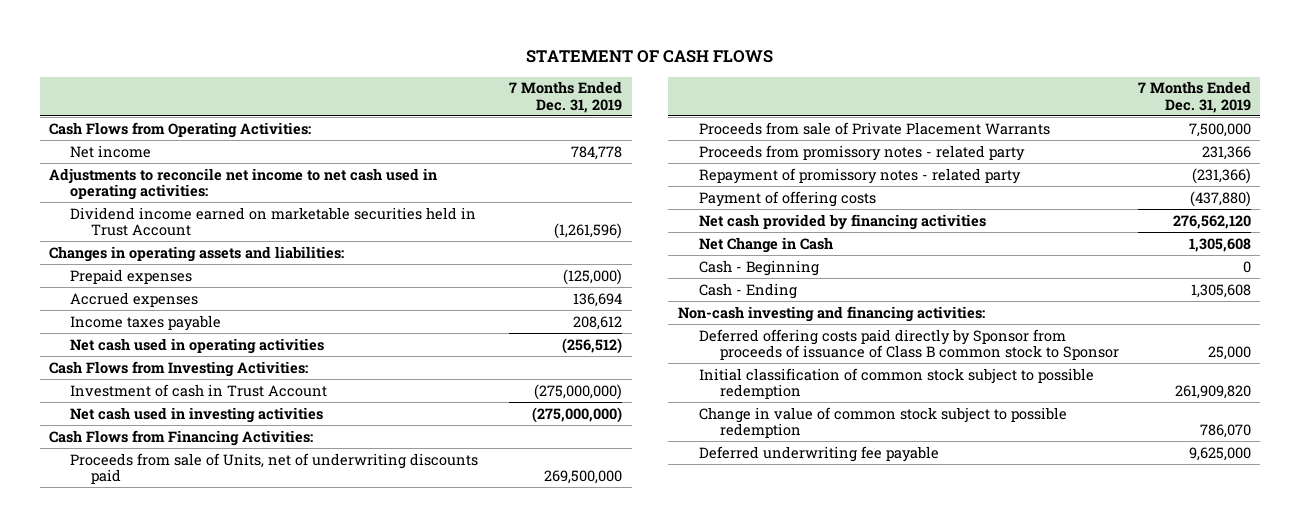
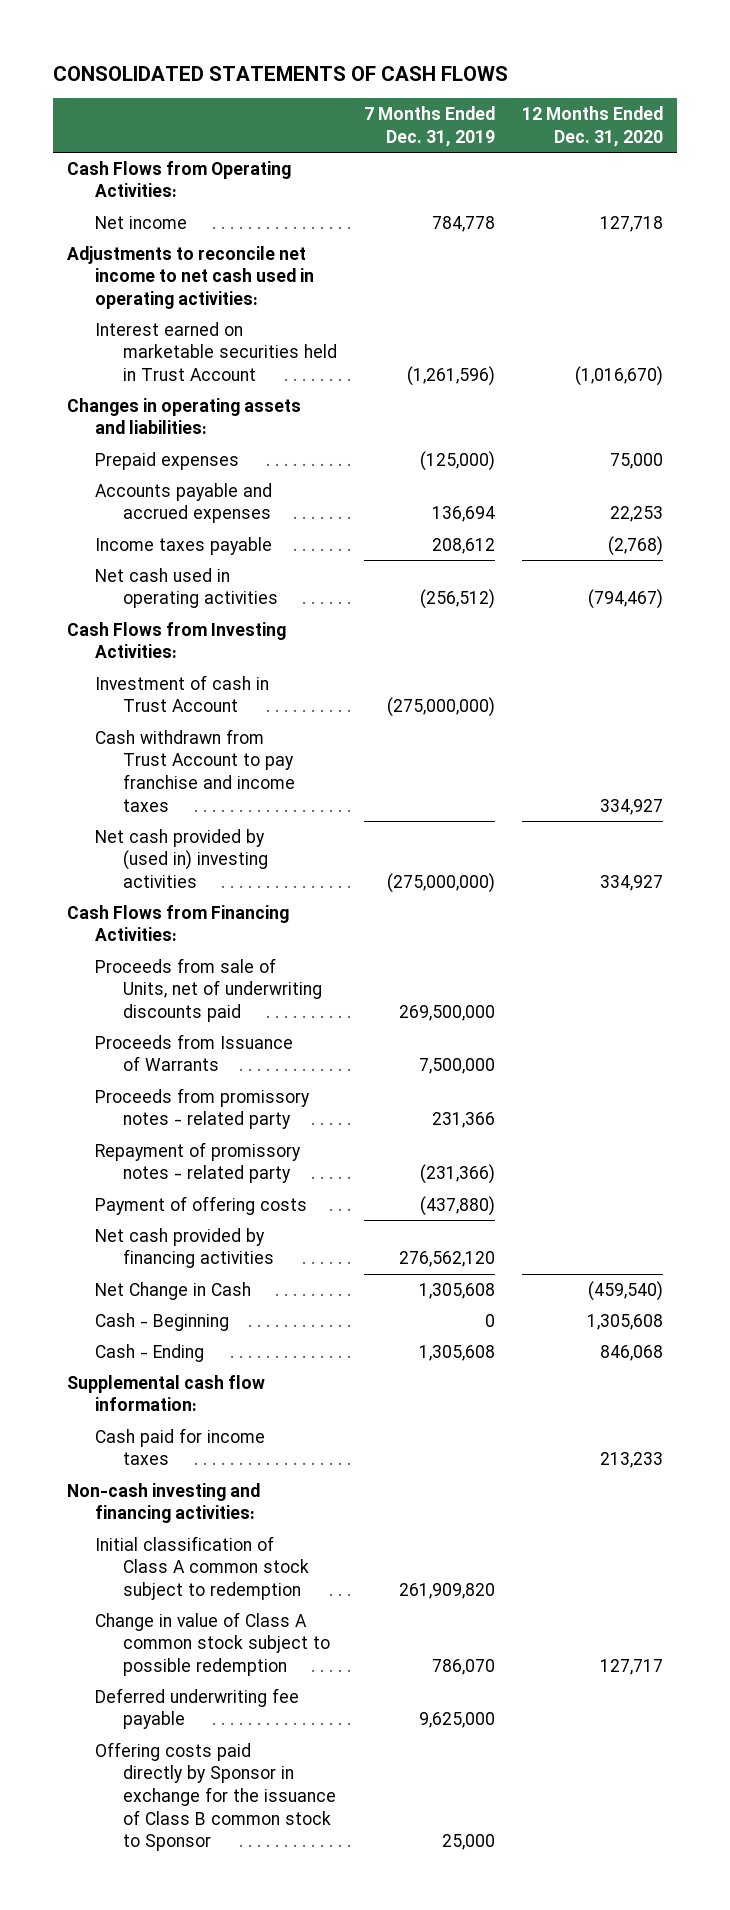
- STATEMENT OF CASH FLOWS
+ CONSOLIDATED STATEMENTS OF CASH FLOWS
- | 7 Months Ended Dec. 31, 2019
+ | 7 Months Ended Dec. 31, 2019 | 12 Months Ended Dec. 31, 2020
- Dividend income earned on marketable securities held in Trust Account | (1,261,596)
+ Interest earned on marketable securities held in Trust Account | (1,261,596) | (1,016,670)
- Accrued expenses | 136,694
+ Accounts payable and accrued expenses | 136,694 | 22,253
- Net cash used in investing activities | (275,000,000)
+ Cash withdrawn from Trust Account to pay franchise and income taxes | | 334,927
+ Net cash provided by (used in) investing activities | (275,000,000) | 334,927
- Proceeds from sale of Private Placement Warrants | 7,500,000
+ Proceeds from Issuance of Warrants | 7,500,000 |
+ Supplemental cash flow information:
+ Cash paid for income taxes | | 213,233
- Deferred offering costs paid directly by Sponsor from proceeds of issuance of Class B common stock to Sponsor | 25,000
- Initial classification of common stock subject to possible redemption | 261,909,820
- Change in value of common stock subject to possible redemption | 786,070
+ Initial classification of Class A common stock subject to redemption | 261,909,820 |
+ Change in value of Class A common stock subject to possible redemption | 786,070 | 127,717
+ Offering costs paid directly by Sponsor in exchange for the issuance of Class B common stock to Sponsor | 25,000 |

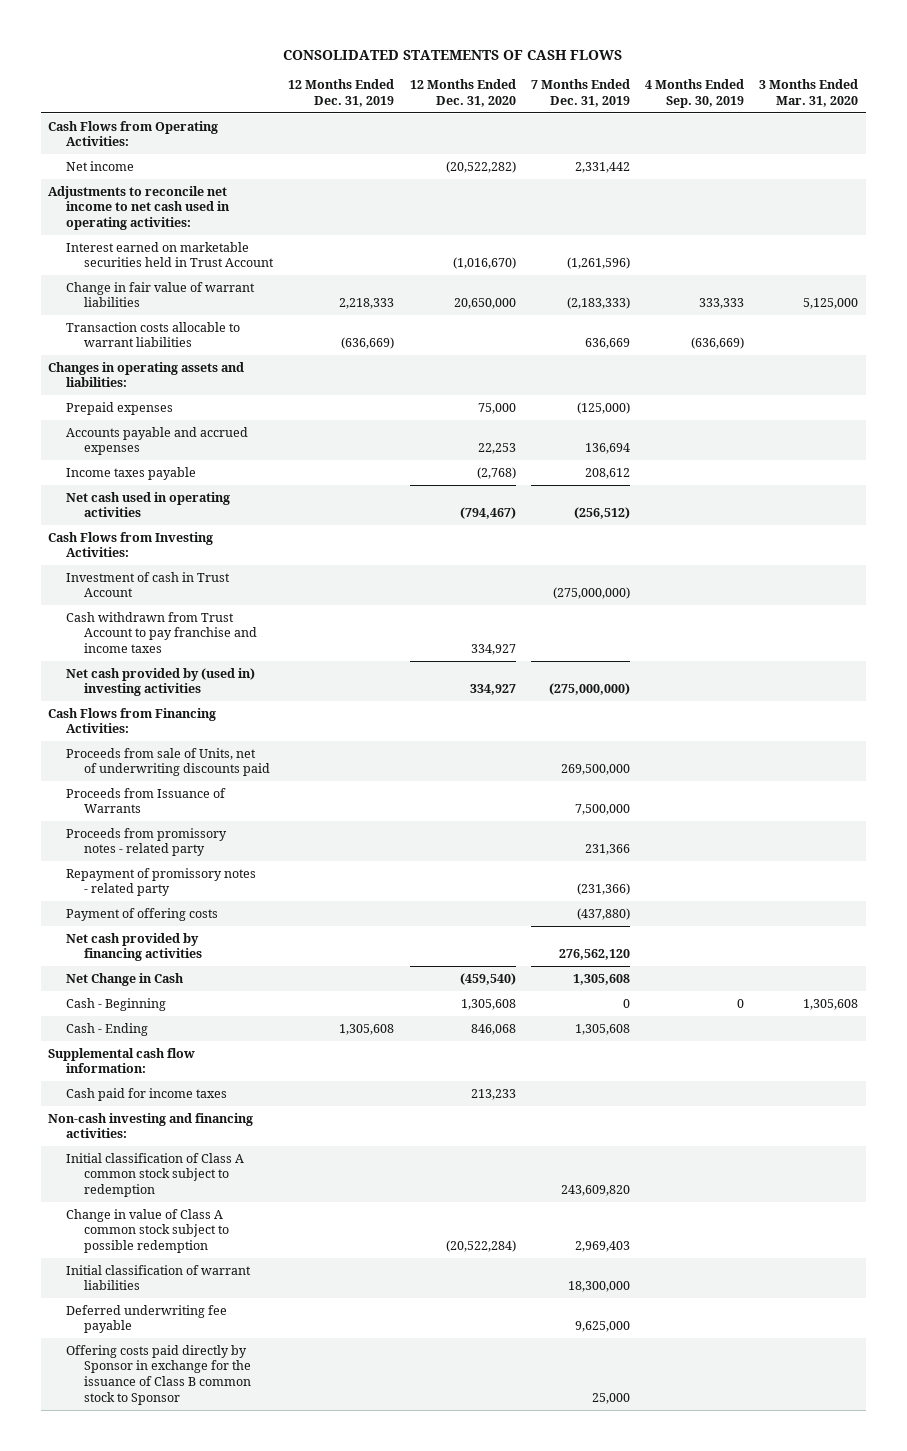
- | 7 Months Ended Dec. 31, 2019 | 12 Months Ended Dec. 31, 2020
+ | 12 Months Ended Dec. 31, 2019 | 12 Months Ended Dec. 31, 2020 | 7 Months Ended Dec. 31, 2019 | 4 Months Ended Sep. 30, 2019 | 3 Months Ended Mar. 31, 2020
- Net income | 784,778 | 127,718
+ Net income | | (20,522,282) | 2,331,442 | |
+ Change in fair value of warrant liabilities | 2,218,333 | 20,650,000 | (2,183,333) | 333,333 | 5,125,000
+ Transaction costs allocable to warrant liabilities | (636,669) | | 636,669 | (636,669) |
- Initial classification of Class A common stock subject to redemption | 261,909,820 |
- Change in value of Class A common stock subject to possible redemption | 786,070 | 127,717
+ Initial classification of Class A common stock subject to redemption | | | 243,609,820 | |
+ Change in value of Class A common stock subject to possible redemption | | (20,522,284) | 2,969,403 | |
+ Initial classification of warrant liabilities | | | 18,300,000 | |

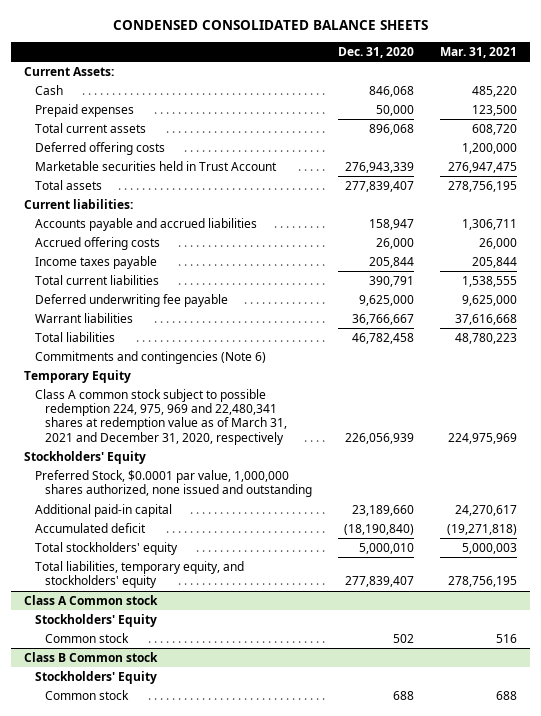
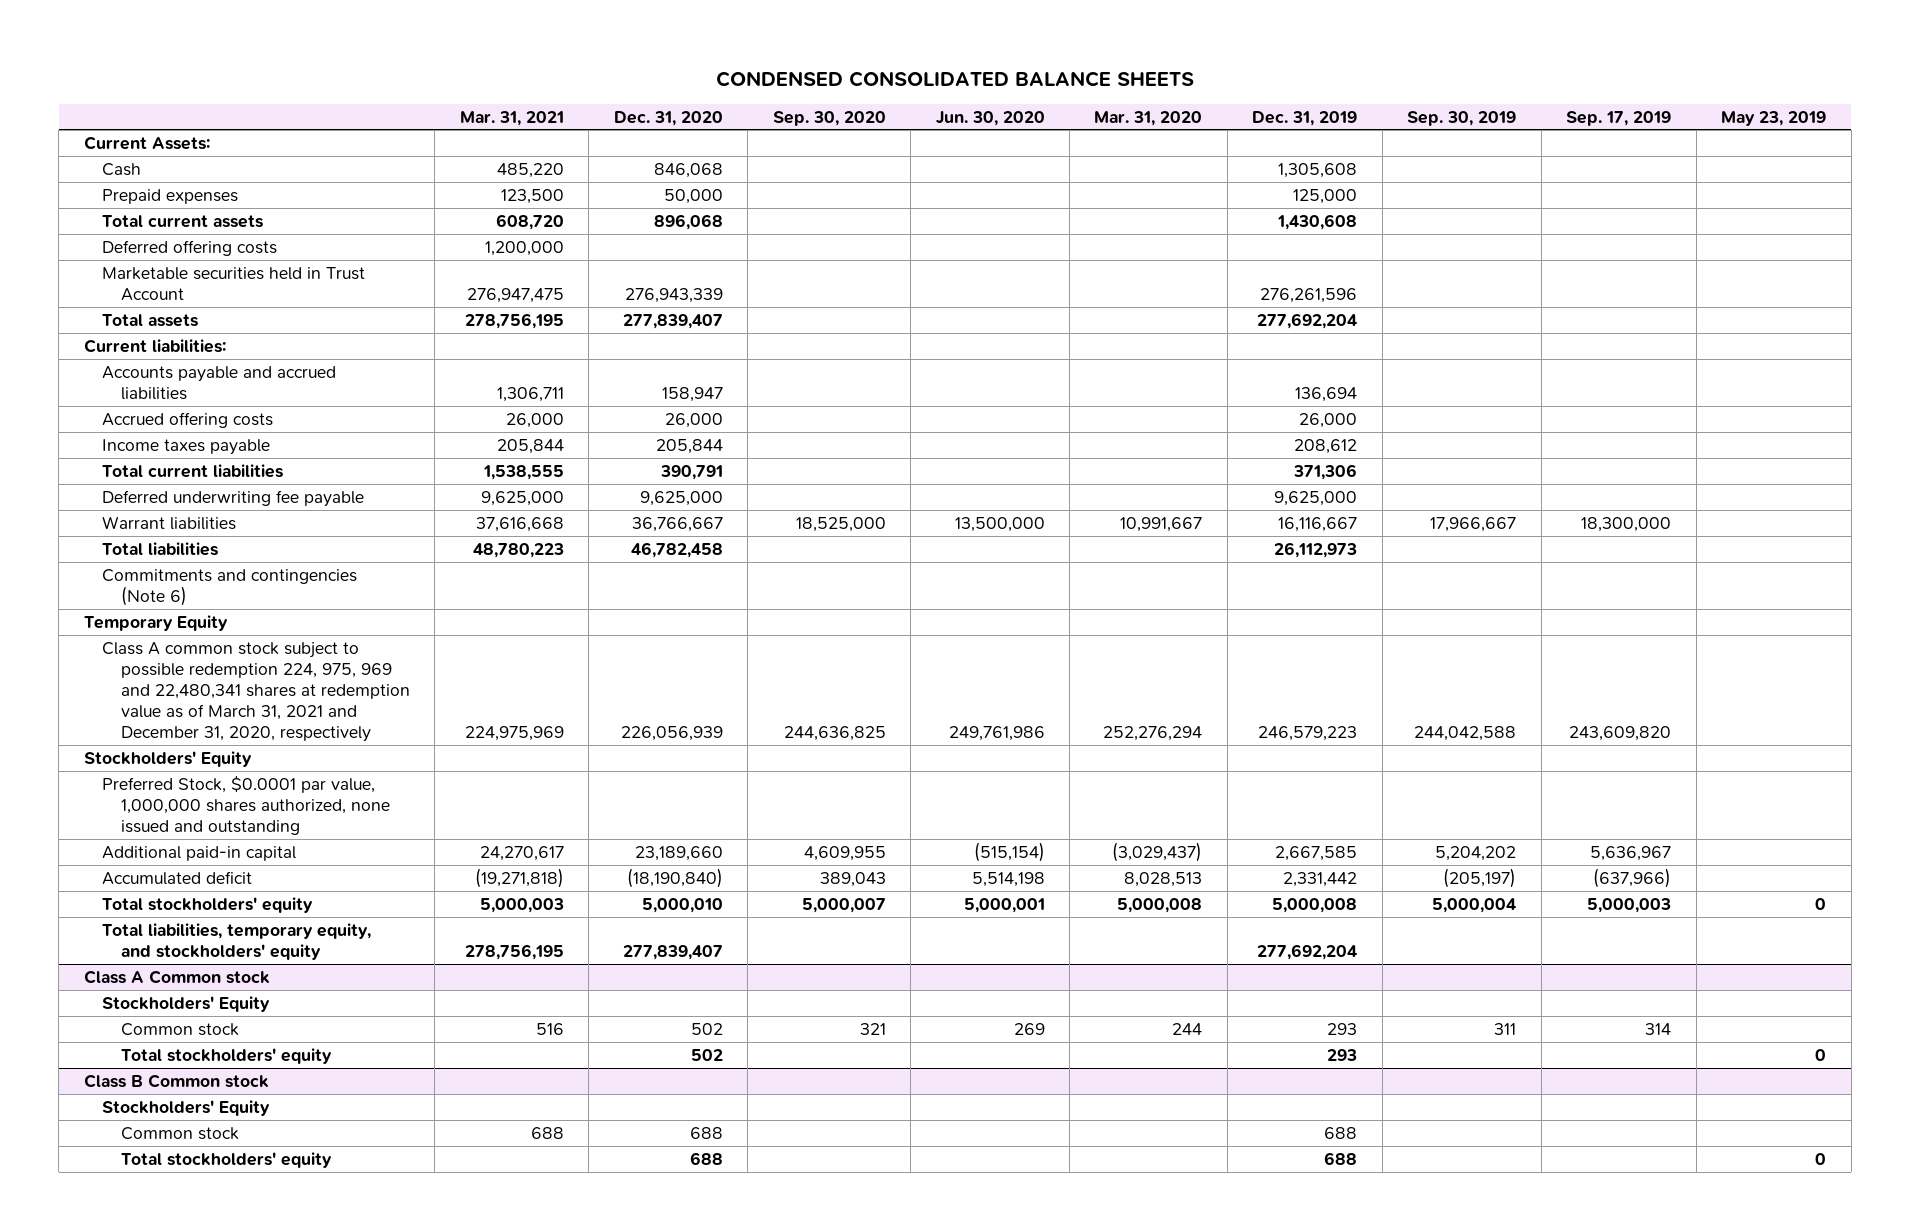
- | Dec. 31, 2020 | Mar. 31, 2021
+ | Mar. 31, 2021 | Dec. 31, 2020 | Sep. 30, 2020 | Jun. 30, 2020 | Mar. 31, 2020 | Dec. 31, 2019 | Sep. 30, 2019 | Sep. 17, 2019 | May 23, 2019
@ Class A Common stock
+ Total stockholders' equity | | 502 | | | | 293 | | | 0
@ Class B Common stock
+ Total stockholders' equity | | 688 | | | | 688 | | | 0

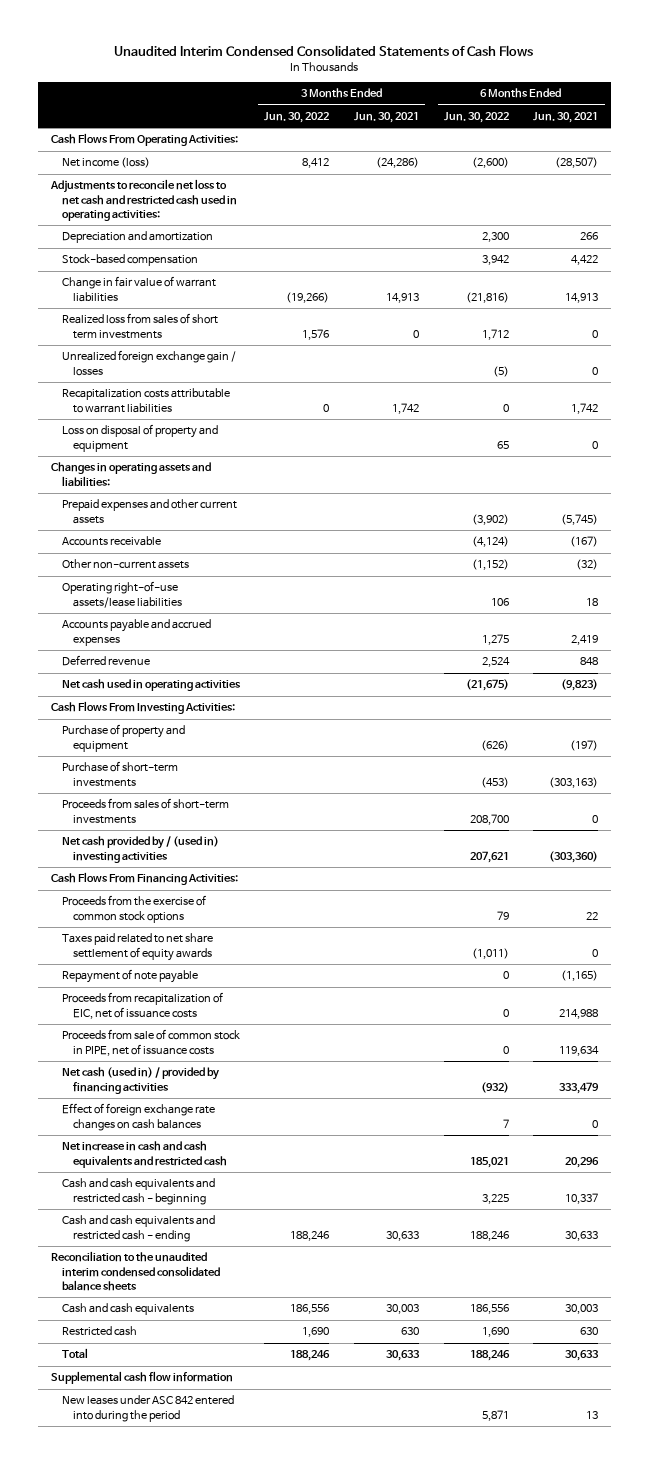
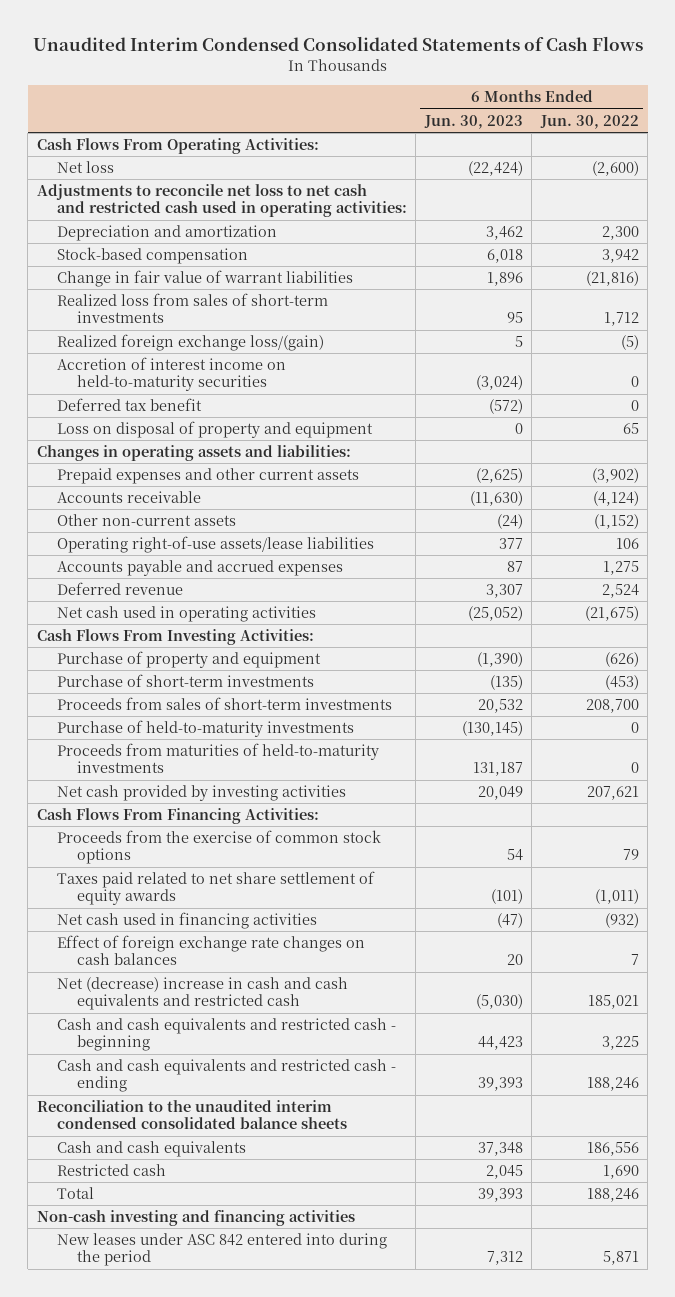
- | 3 Months Ended Jun. 30, 2022 | 3 Months Ended Jun. 30, 2021 | 6 Months Ended Jun. 30, 2022 | 6 Months Ended Jun. 30, 2021
+ | 6 Months Ended Jun. 30, 2023 | 6 Months Ended Jun. 30, 2022
- Net income (loss) | 8,412 | (24,286) | (2,600) | (28,507)
+ Net loss | (22,424) | (2,600)
- Realized loss from sales of short term investments | 1,576 | 0 | 1,712 | 0
- Unrealized foreign exchange gain / losses | | | (5) | 0
- Recapitalization costs attributable to warrant liabilities | 0 | 1,742 | 0 | 1,742
+ Realized loss from sales of short-term investments | 95 | 1,712
+ Realized foreign exchange loss/(gain) | 5 | (5)
+ Accretion of interest income on held-to-maturity securities | (3,024) | 0
+ Deferred tax benefit | (572) | 0
- Net cash provided by / (used in) investing activities | | | 207,621 | (303,360)
+ Purchase of held-to-maturity investments | (130,145) | 0
+ Proceeds from maturities of held-to-maturity investments | 131,187 | 0
+ Net cash provided by investing activities | 20,049 | 207,621
- Repayment of note payable | | | 0 | (1,165)
- Proceeds from recapitalization of EIC, net of issuance costs | | | 0 | 214,988
- Proceeds from sale of common stock in PIPE, net of issuance costs | | | 0 | 119,634
- Net cash (used in) / provided by financing activities | | | (932) | 333,479
+ Net cash used in financing activities | (47) | (932)
- Net increase in cash and cash equivalents and restricted cash | | | 185,021 | 20,296
+ Net (decrease) increase in cash and cash equivalents and restricted cash | (5,030) | 185,021
- Supplemental cash flow information
+ Non-cash investing and financing activities

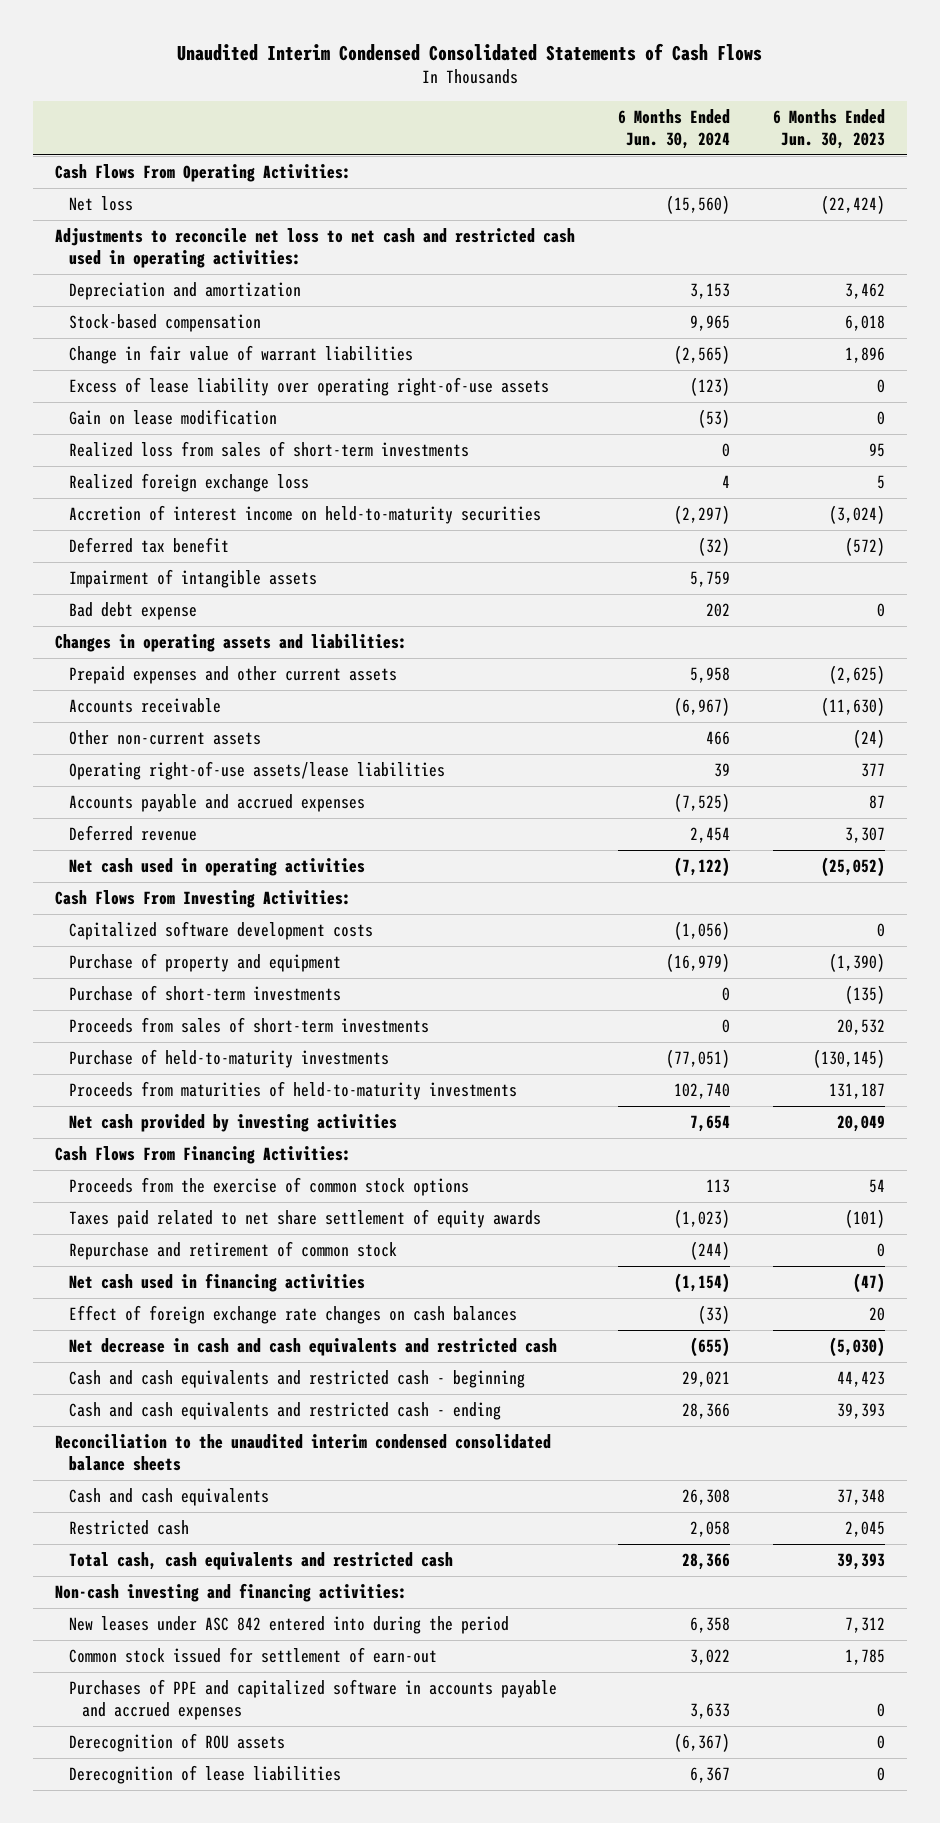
- | 6 Months Ended Jun. 30, 2023 | 6 Months Ended Jun. 30, 2022
+ | 6 Months Ended Jun. 30, 2024 | 6 Months Ended Jun. 30, 2023
+ Excess of lease liability over operating right-of-use assets | (123) | 0
+ Gain on lease modification | (53) | 0
- Realized foreign exchange loss/(gain) | 5 | (5)
+ Realized foreign exchange loss | 4 | 5
- Loss on disposal of property and equipment | 0 | 65
+ Impairment of intangible assets | 5,759 |
+ Bad debt expense | 202 | 0
+ Capitalized software development costs | (1,056) | 0
+ Repurchase and retirement of common stock | (244) | 0
- Net (decrease) increase in cash and cash equivalents and restricted cash | (5,030) | 185,021
+ Net decrease in cash and cash equivalents and restricted cash | (655) | (5,030)
- Total | 39,393 | 188,246
- Non-cash investing and financing activities
+ Total cash, cash equivalents and restricted cash | 28,366 | 39,393
+ Non-cash investing and financing activities:
+ Common stock issued for settlement of earn-out | 3,022 | 1,785
+ Purchases of PPE and capitalized software in accounts payable and accrued expenses | 3,633 | 0
+ Derecognition of ROU assets | (6,367) | 0
+ Derecognition of lease liabilities | 6,367 | 0

